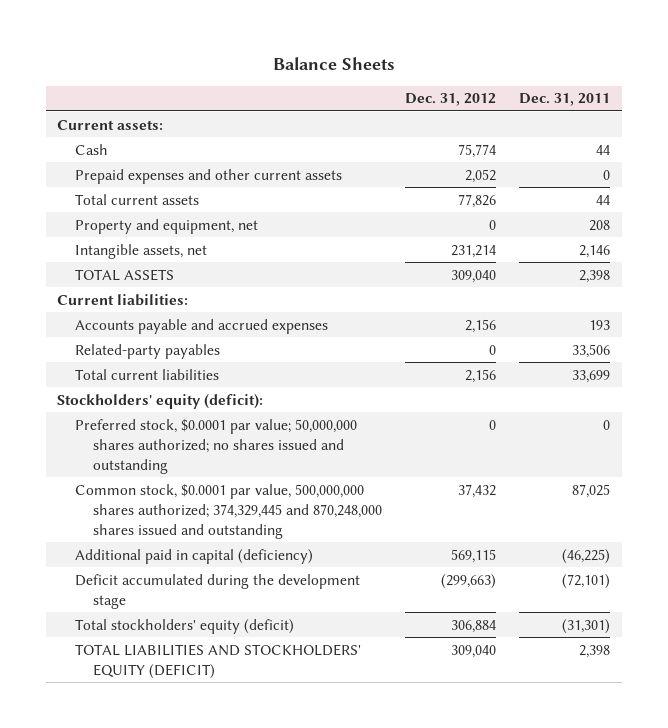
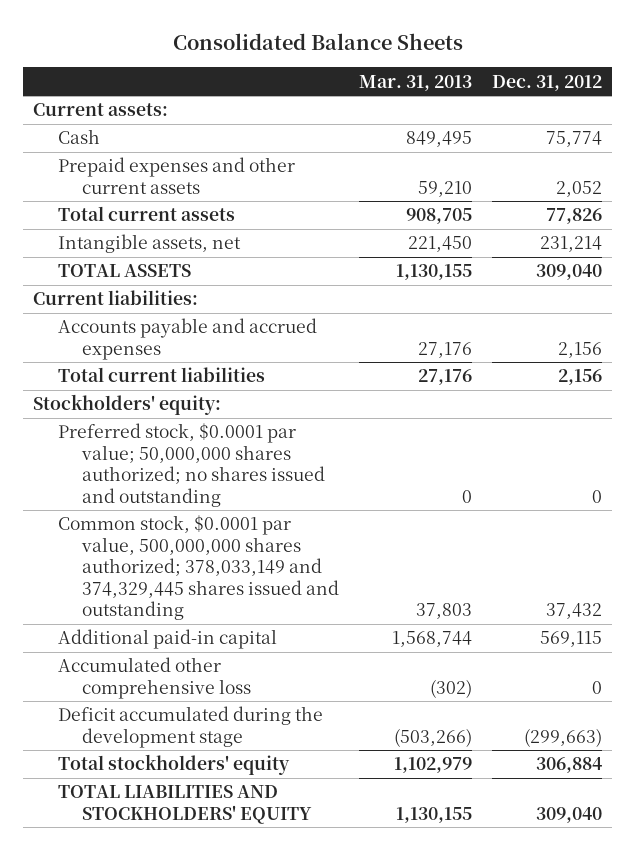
- Balance Sheets
+ Consolidated Balance Sheets
- | Dec. 31, 2012 | Dec. 31, 2011
+ | Mar. 31, 2013 | Dec. 31, 2012
- Property and equipment, net | 0 | 208
- Related-party payables | 0 | 33,506
- Stockholders' equity (deficit):
+ Stockholders' equity:
- Common stock, $0.0001 par value, 500,000,000 shares authorized; 374,329,445 and 870,248,000 shares issued and outstanding | 37,432 | 87,025
- Additional paid in capital (deficiency) | 569,115 | (46,225)
+ Common stock, $0.0001 par value, 500,000,000 shares authorized; 378,033,149 and 374,329,445 shares issued and outstanding | 37,803 | 37,432
+ Additional paid-in capital | 1,568,744 | 569,115
+ Accumulated other comprehensive loss | (302) | 0
- Total stockholders' equity (deficit) | 306,884 | (31,301)
- TOTAL LIABILITIES AND STOCKHOLDERS' EQUITY (DEFICIT) | 309,040 | 2,398
+ Total stockholders' equity | 1,102,979 | 306,884
+ TOTAL LIABILITIES AND STOCKHOLDERS' EQUITY | 1,130,155 | 309,040

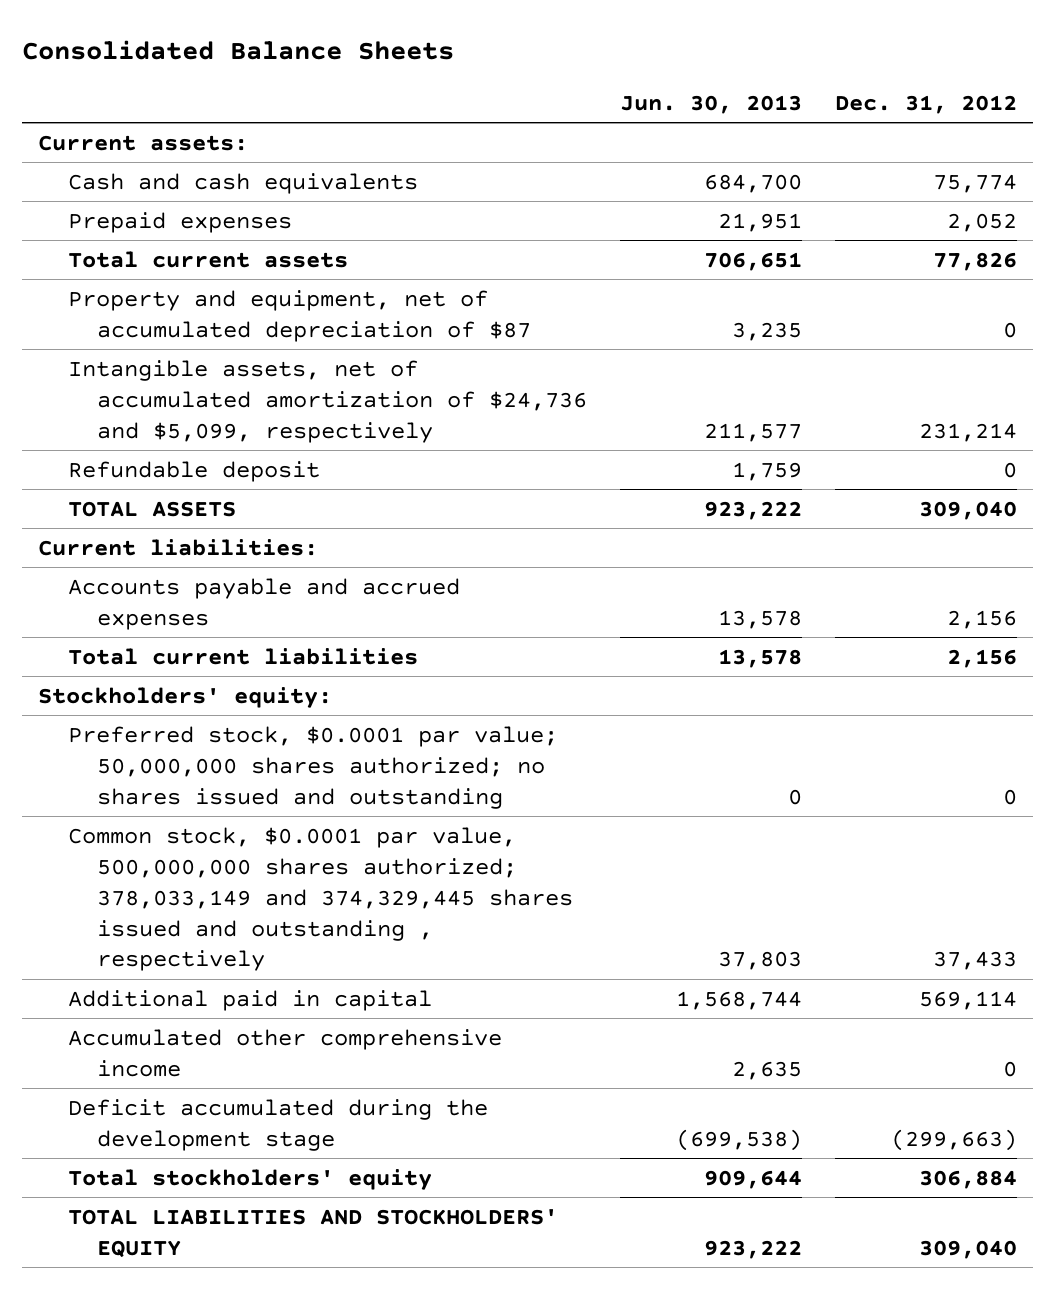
- | Mar. 31, 2013 | Dec. 31, 2012
+ | Jun. 30, 2013 | Dec. 31, 2012
- Cash | 849,495 | 75,774
- Prepaid expenses and other current assets | 59,210 | 2,052
+ Cash and cash equivalents | 684,700 | 75,774
+ Prepaid expenses | 21,951 | 2,052
- Intangible assets, net | 221,450 | 231,214
+ Property and equipment, net of accumulated depreciation of $87 | 3,235 | 0
+ Intangible assets, net of accumulated amortization of $24,736 and $5,099, respectively | 211,577 | 231,214
+ Refundable deposit | 1,759 | 0
- Common stock, $0.0001 par value, 500,000,000 shares authorized; 378,033,149 and 374,329,445 shares issued and outstanding | 37,803 | 37,432
- Additional paid-in capital | 1,568,744 | 569,115
- Accumulated other comprehensive loss | (302) | 0
+ Common stock, $0.0001 par value, 500,000,000 shares authorized; 378,033,149 and 374,329,445 shares issued and outstanding , respectively | 37,803 | 37,433
+ Additional paid in capital | 1,568,744 | 569,114
+ Accumulated other comprehensive income | 2,635 | 0

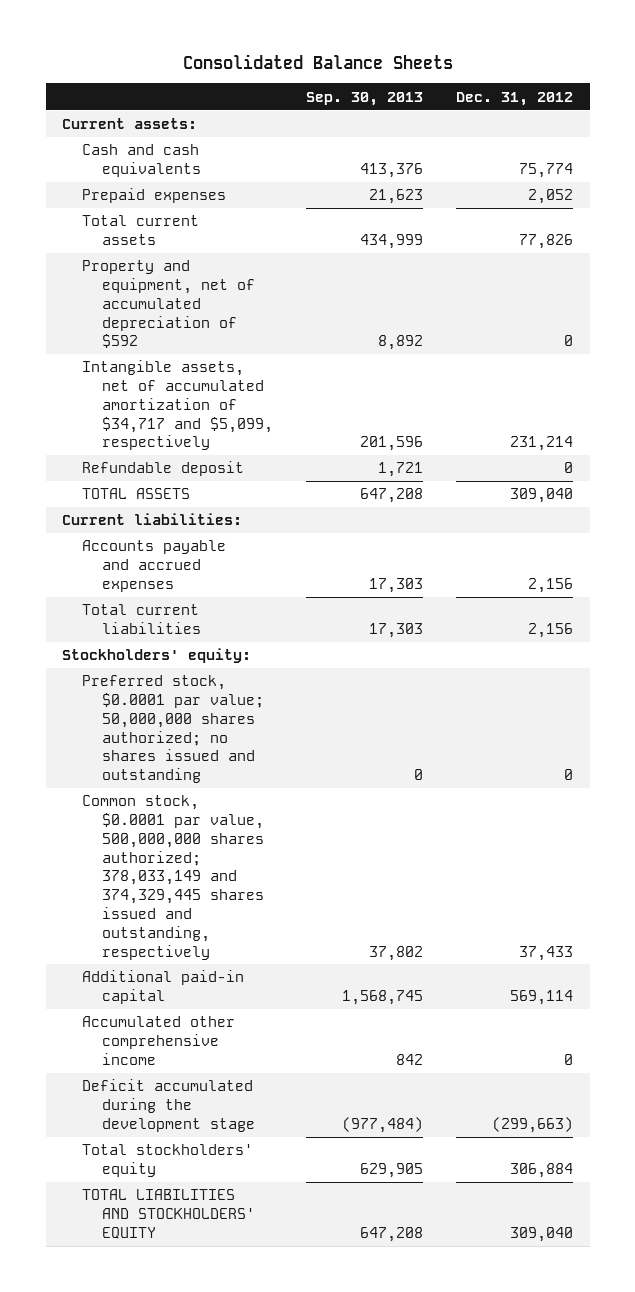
- | Jun. 30, 2013 | Dec. 31, 2012
+ | Sep. 30, 2013 | Dec. 31, 2012
- Property and equipment, net of accumulated depreciation of $87 | 3,235 | 0
- Intangible assets, net of accumulated amortization of $24,736 and $5,099, respectively | 211,577 | 231,214
+ Property and equipment, net of accumulated depreciation of $592 | 8,892 | 0
+ Intangible assets, net of accumulated amortization of $34,717 and $5,099, respectively | 201,596 | 231,214
- Common stock, $0.0001 par value, 500,000,000 shares authorized; 378,033,149 and 374,329,445 shares issued and outstanding , respectively | 37,803 | 37,433
- Additional paid in capital | 1,568,744 | 569,114
+ Common stock, $0.0001 par value, 500,000,000 shares authorized; 378,033,149 and 374,329,445 shares issued and outstanding, respectively | 37,802 | 37,433
+ Additional paid-in capital | 1,568,745 | 569,114

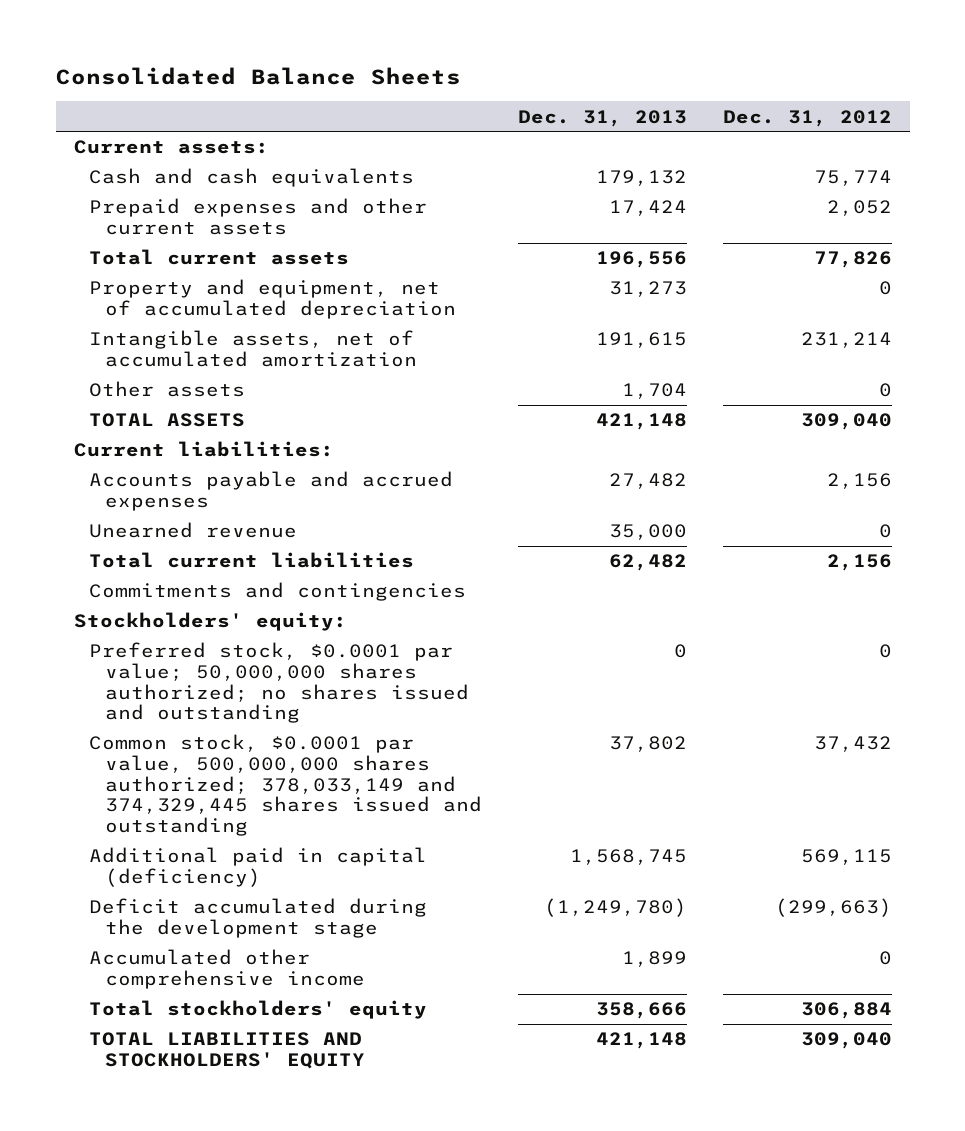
- | Sep. 30, 2013 | Dec. 31, 2012
+ | Dec. 31, 2013 | Dec. 31, 2012
- Prepaid expenses | 21,623 | 2,052
+ Prepaid expenses and other current assets | 17,424 | 2,052
- Property and equipment, net of accumulated depreciation of $592 | 8,892 | 0
- Intangible assets, net of accumulated amortization of $34,717 and $5,099, respectively | 201,596 | 231,214
- Refundable deposit | 1,721 | 0
+ Property and equipment, net of accumulated depreciation | 31,273 | 0
+ Intangible assets, net of accumulated amortization | 191,615 | 231,214
+ Other assets | 1,704 | 0
+ Unearned revenue | 35,000 | 0
+ Commitments and contingencies
- Common stock, $0.0001 par value, 500,000,000 shares authorized; 378,033,149 and 374,329,445 shares issued and outstanding, respectively | 37,802 | 37,433
- Additional paid-in capital | 1,568,745 | 569,114
+ Common stock, $0.0001 par value, 500,000,000 shares authorized; 378,033,149 and 374,329,445 shares issued and outstanding | 37,802 | 37,432
+ Additional paid in capital (deficiency) | 1,568,745 | 569,115
moved down: Accumulated other comprehensive income | 1,899 | 0

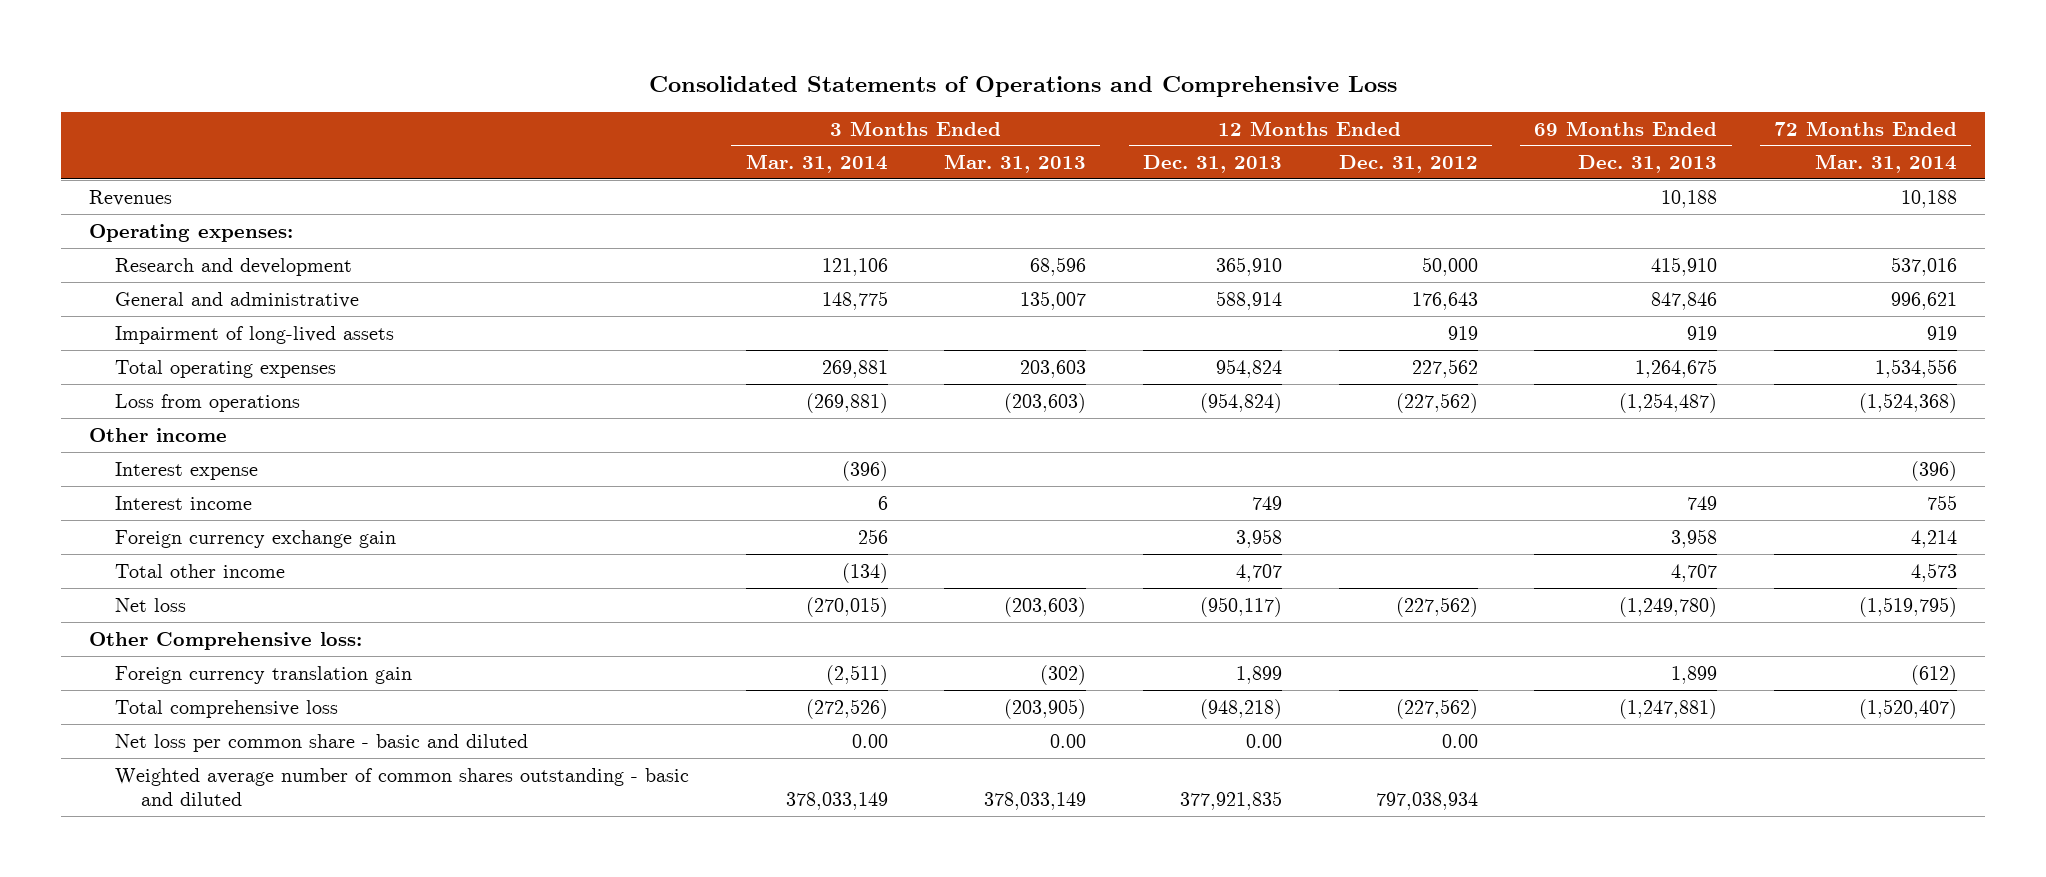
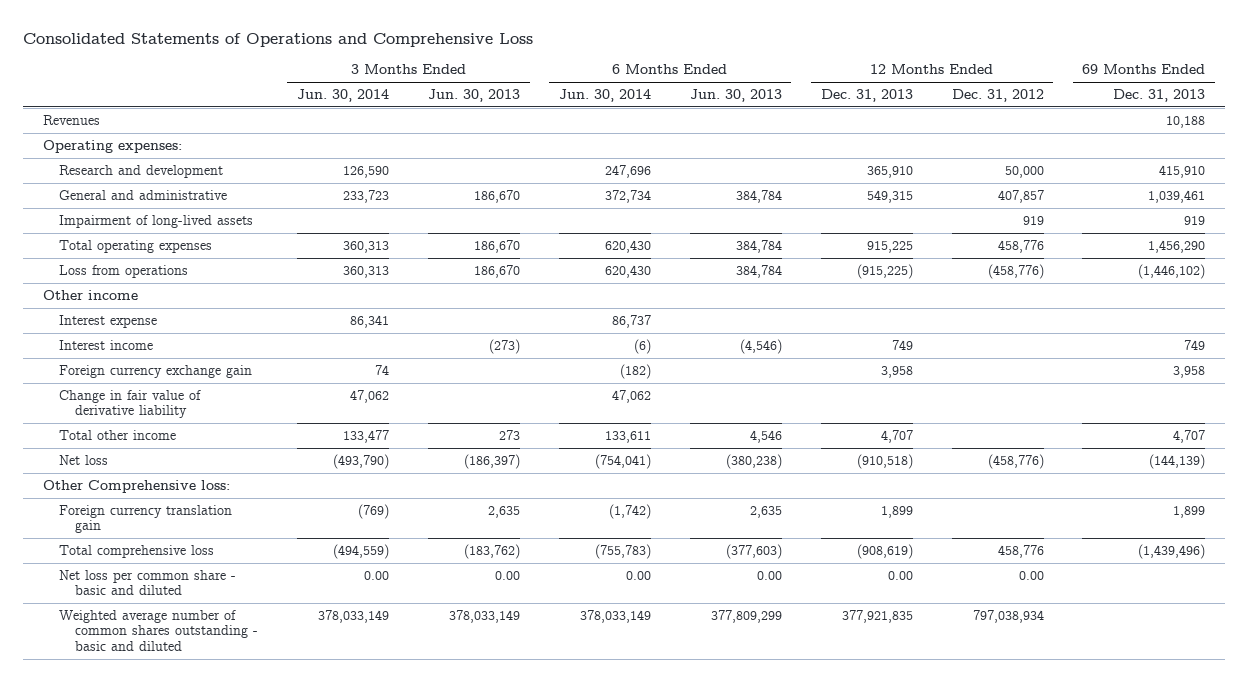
- | 3 Months Ended Mar. 31, 2014 | 3 Months Ended Mar. 31, 2013 | 12 Months Ended Dec. 31, 2013 | 12 Months Ended Dec. 31, 2012 | 69 Months Ended Dec. 31, 2013 | 72 Months Ended Mar. 31, 2014
+ | 3 Months Ended Jun. 30, 2014 | 3 Months Ended Jun. 30, 2013 | 6 Months Ended Jun. 30, 2014 | 6 Months Ended Jun. 30, 2013 | 12 Months Ended Dec. 31, 2013 | 12 Months Ended Dec. 31, 2012 | 69 Months Ended Dec. 31, 2013
- General and administrative | 148,775 | 135,007 | 588,914 | 176,643 | 847,846 | 996,621
+ General and administrative | 233,723 | 186,670 | 372,734 | 384,784 | 549,315 | 407,857 | 1,039,461
- Total operating expenses | 269,881 | 203,603 | 954,824 | 227,562 | 1,264,675 | 1,534,556
- Loss from operations | (269,881) | (203,603) | (954,824) | (227,562) | (1,254,487) | (1,524,368)
+ Total operating expenses | 360,313 | 186,670 | 620,430 | 384,784 | 915,225 | 458,776 | 1,456,290
+ Loss from operations | 360,313 | 186,670 | 620,430 | 384,784 | (915,225) | (458,776) | (1,446,102)
+ Change in fair value of derivative liability | 47,062 | | 47,062 | | | |
- Net loss | (270,015) | (203,603) | (950,117) | (227,562) | (1,249,780) | (1,519,795)
+ Net loss | (493,790) | (186,397) | (754,041) | (380,238) | (910,518) | (458,776) | (144,139)
- Total comprehensive loss | (272,526) | (203,905) | (948,218) | (227,562) | (1,247,881) | (1,520,407)
+ Total comprehensive loss | (494,559) | (183,762) | (755,783) | (377,603) | (908,619) | 458,776 | (1,439,496)

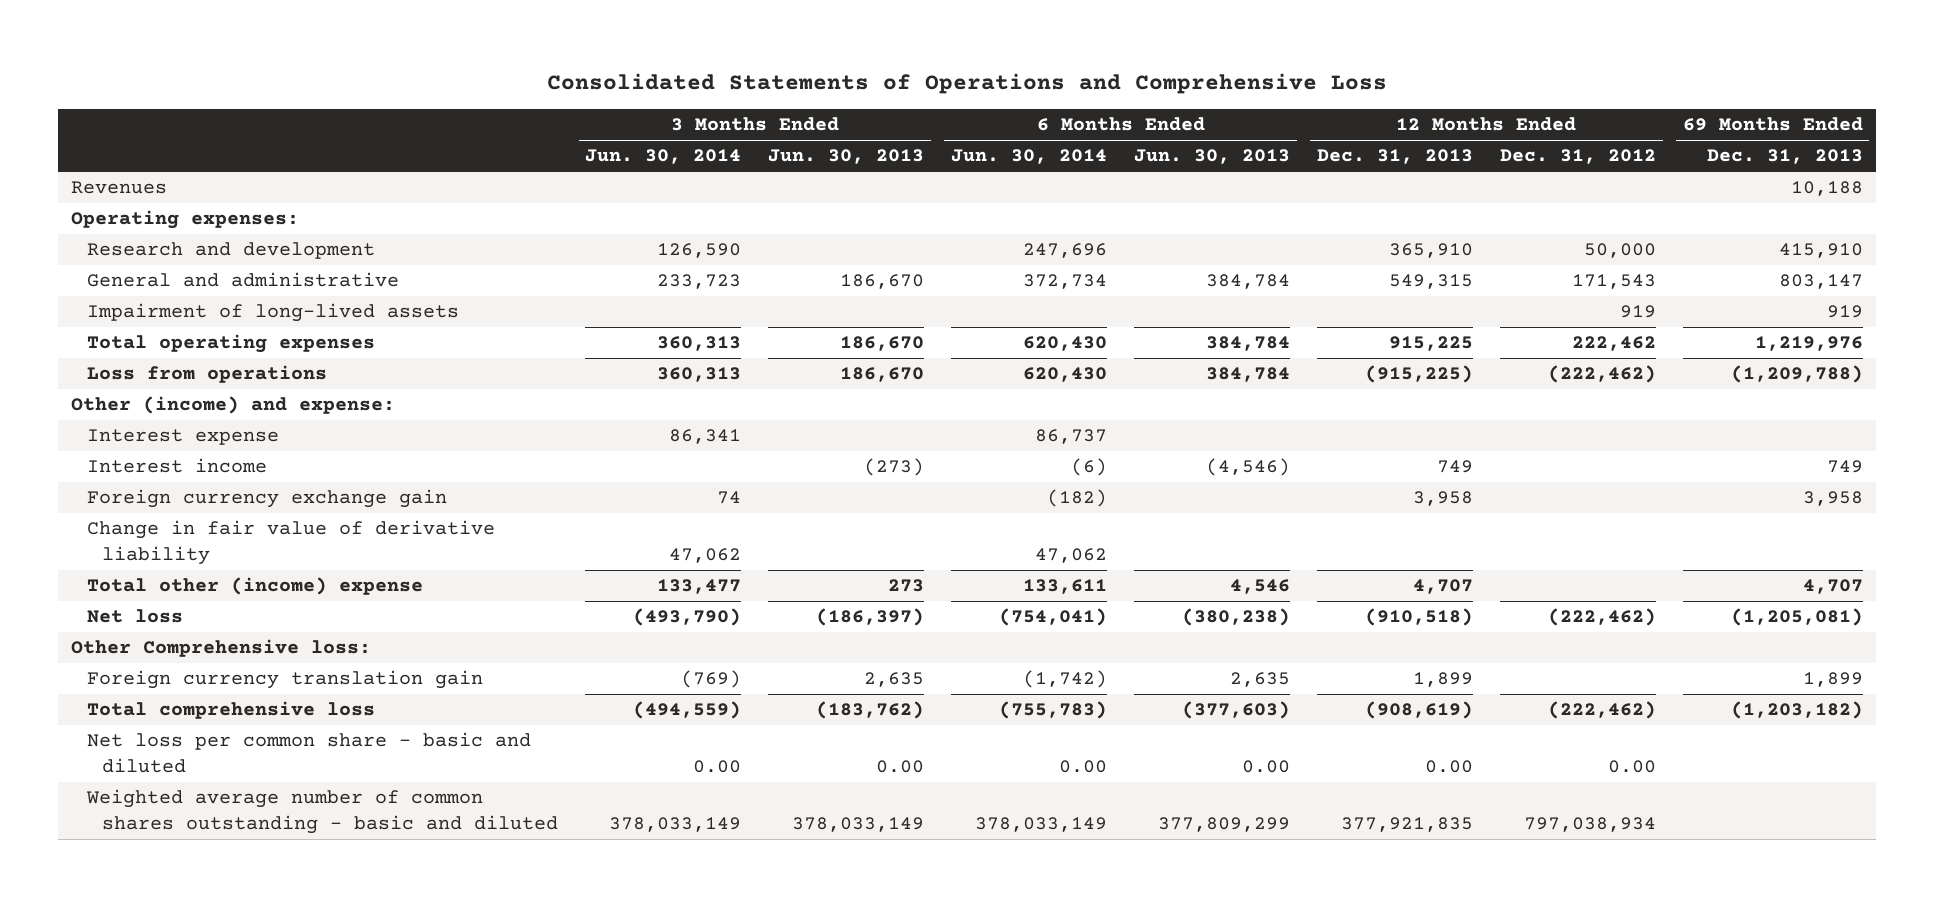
- General and administrative | 233,723 | 186,670 | 372,734 | 384,784 | 549,315 | 407,857 | 1,039,461
+ General and administrative | 233,723 | 186,670 | 372,734 | 384,784 | 549,315 | 171,543 | 803,147
- Total operating expenses | 360,313 | 186,670 | 620,430 | 384,784 | 915,225 | 458,776 | 1,456,290
- Loss from operations | 360,313 | 186,670 | 620,430 | 384,784 | (915,225) | (458,776) | (1,446,102)
- Other income
+ Total operating expenses | 360,313 | 186,670 | 620,430 | 384,784 | 915,225 | 222,462 | 1,219,976
+ Loss from operations | 360,313 | 186,670 | 620,430 | 384,784 | (915,225) | (222,462) | (1,209,788)
+ Other (income) and expense:
- Total other income | 133,477 | 273 | 133,611 | 4,546 | 4,707 | | 4,707
- Net loss | (493,790) | (186,397) | (754,041) | (380,238) | (910,518) | (458,776) | (144,139)
+ Total other (income) expense | 133,477 | 273 | 133,611 | 4,546 | 4,707 | | 4,707
+ Net loss | (493,790) | (186,397) | (754,041) | (380,238) | (910,518) | (222,462) | (1,205,081)
- Total comprehensive loss | (494,559) | (183,762) | (755,783) | (377,603) | (908,619) | 458,776 | (1,439,496)
+ Total comprehensive loss | (494,559) | (183,762) | (755,783) | (377,603) | (908,619) | (222,462) | (1,203,182)

